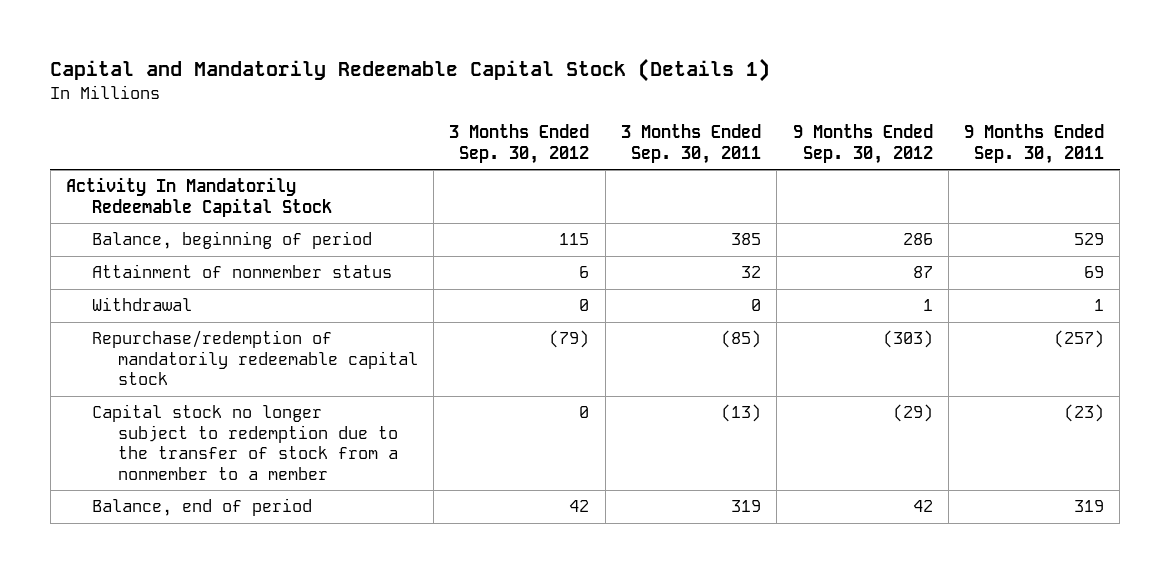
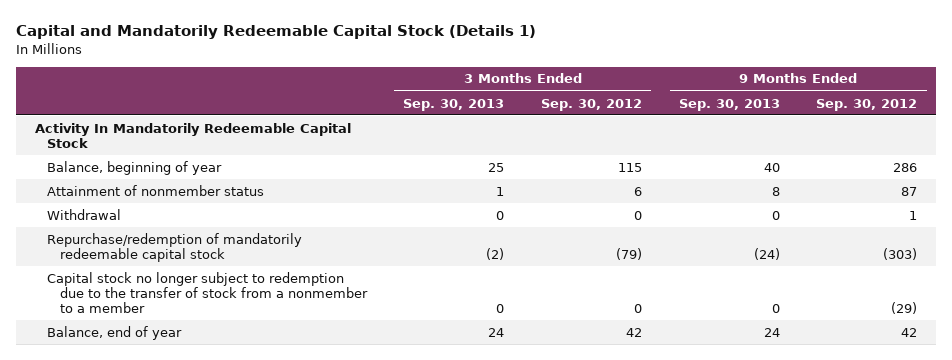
- | 3 Months Ended Sep. 30, 2012 | 3 Months Ended Sep. 30, 2011 | 9 Months Ended Sep. 30, 2012 | 9 Months Ended Sep. 30, 2011
+ | 3 Months Ended Sep. 30, 2013 | 3 Months Ended Sep. 30, 2012 | 9 Months Ended Sep. 30, 2013 | 9 Months Ended Sep. 30, 2012
- Balance, beginning of period | 115 | 385 | 286 | 529
+ Balance, beginning of year | 25 | 115 | 40 | 286
- Balance, end of period | 42 | 319 | 42 | 319
+ Balance, end of year | 24 | 42 | 24 | 42

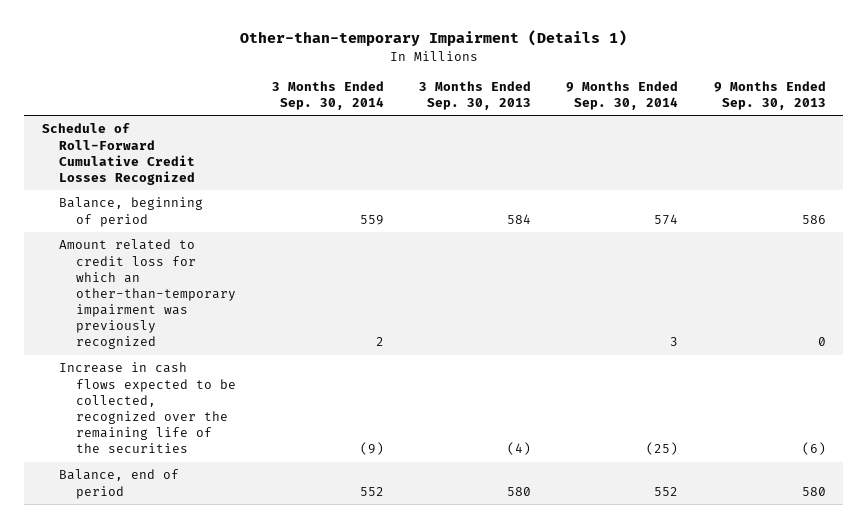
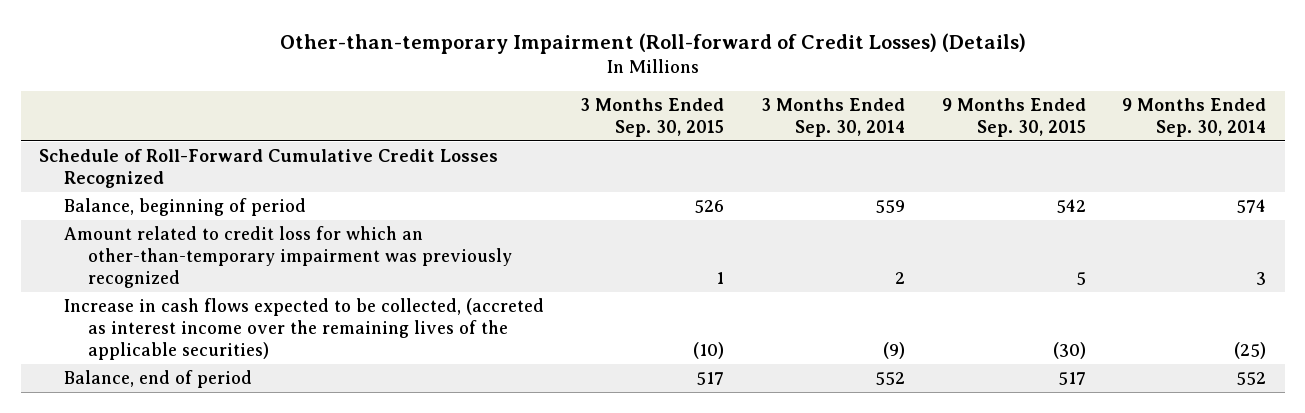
- Other-than-temporary Impairment (Details 1)
+ Other-than-temporary Impairment (Roll-forward of Credit Losses) (Details)
- | 3 Months Ended Sep. 30, 2014 | 3 Months Ended Sep. 30, 2013 | 9 Months Ended Sep. 30, 2014 | 9 Months Ended Sep. 30, 2013
+ | 3 Months Ended Sep. 30, 2015 | 3 Months Ended Sep. 30, 2014 | 9 Months Ended Sep. 30, 2015 | 9 Months Ended Sep. 30, 2014
- Increase in cash flows expected to be collected, recognized over the remaining life of the securities | (9) | (4) | (25) | (6)
+ Increase in cash flows expected to be collected, (accreted as interest income over the remaining lives of the applicable securities) | (10) | (9) | (30) | (25)

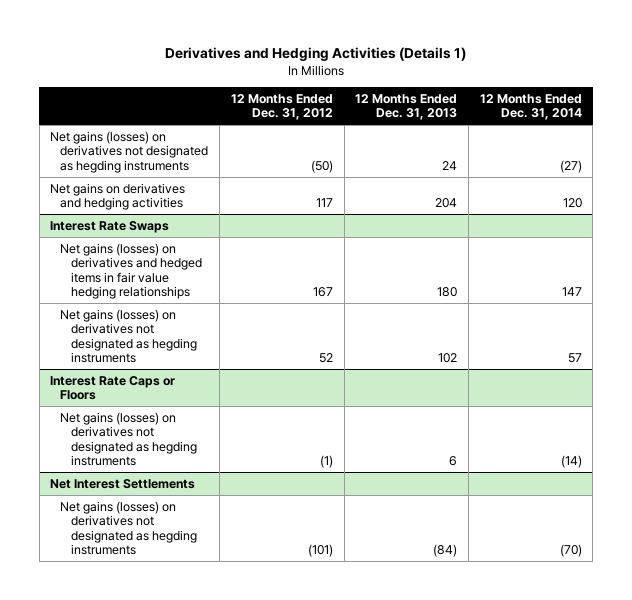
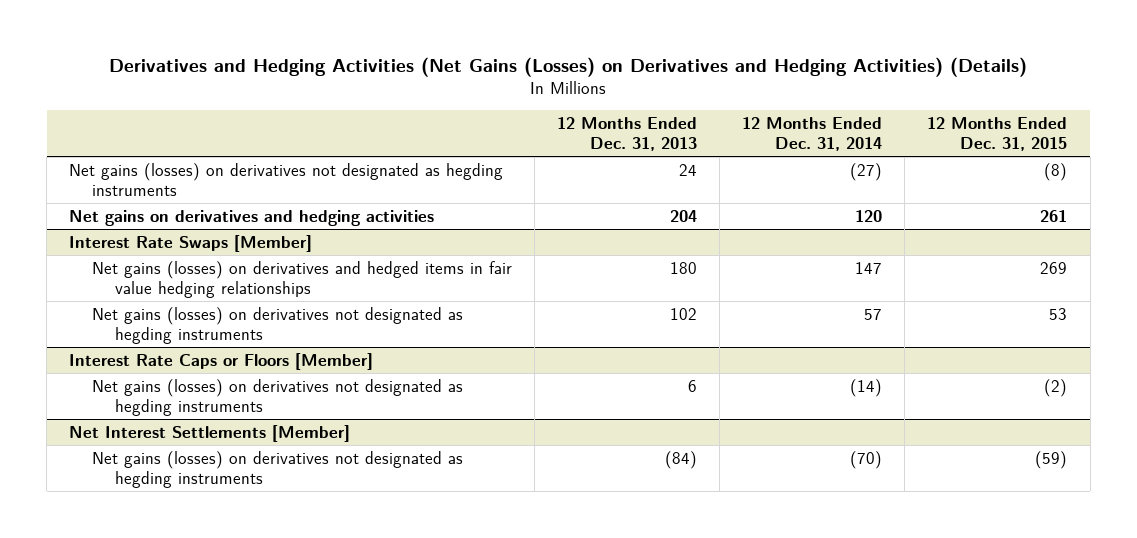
- Derivatives and Hedging Activities (Details 1)
+ Derivatives and Hedging Activities (Net Gains (Losses) on Derivatives and Hedging Activities) (Details)
- | 12 Months Ended Dec. 31, 2012 | 12 Months Ended Dec. 31, 2013 | 12 Months Ended Dec. 31, 2014
+ | 12 Months Ended Dec. 31, 2013 | 12 Months Ended Dec. 31, 2014 | 12 Months Ended Dec. 31, 2015
- Interest Rate Swaps
+ Interest Rate Swaps [Member]
- Interest Rate Caps or Floors
+ Interest Rate Caps or Floors [Member]
- Net Interest Settlements
+ Net Interest Settlements [Member]

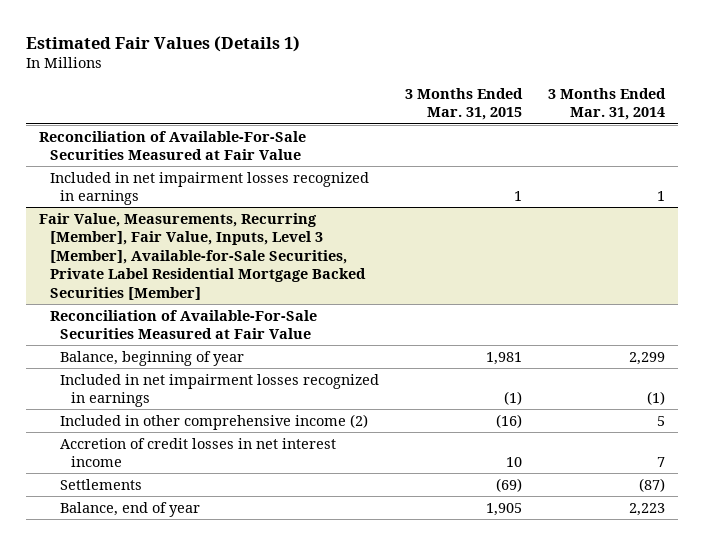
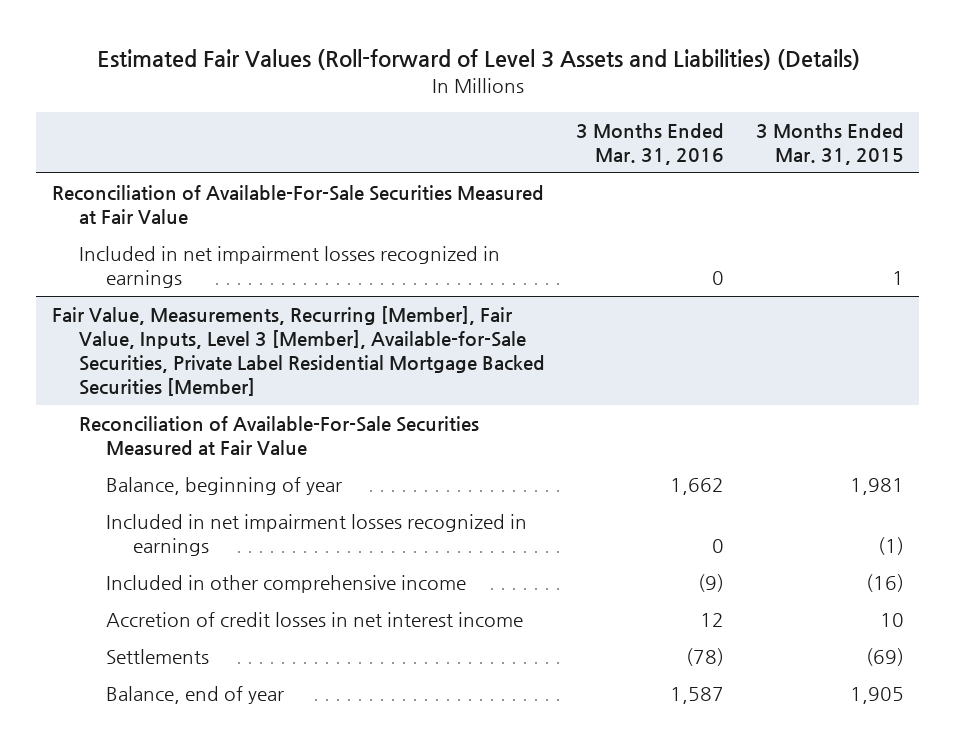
- Estimated Fair Values (Details 1)
+ Estimated Fair Values (Roll-forward of Level 3 Assets and Liabilities) (Details)
- | 3 Months Ended Mar. 31, 2015 | 3 Months Ended Mar. 31, 2014
+ | 3 Months Ended Mar. 31, 2016 | 3 Months Ended Mar. 31, 2015
@ Fair Value, Measurements, Recurring [Member], Fair Value, Inputs, Level 3 [Member], Available-for-Sale Securities, Private Label Residential Mortgage Backed Securities [Member]
- Included in other comprehensive income (2) | (16) | 5
+ Included in other comprehensive income | (9) | (16)

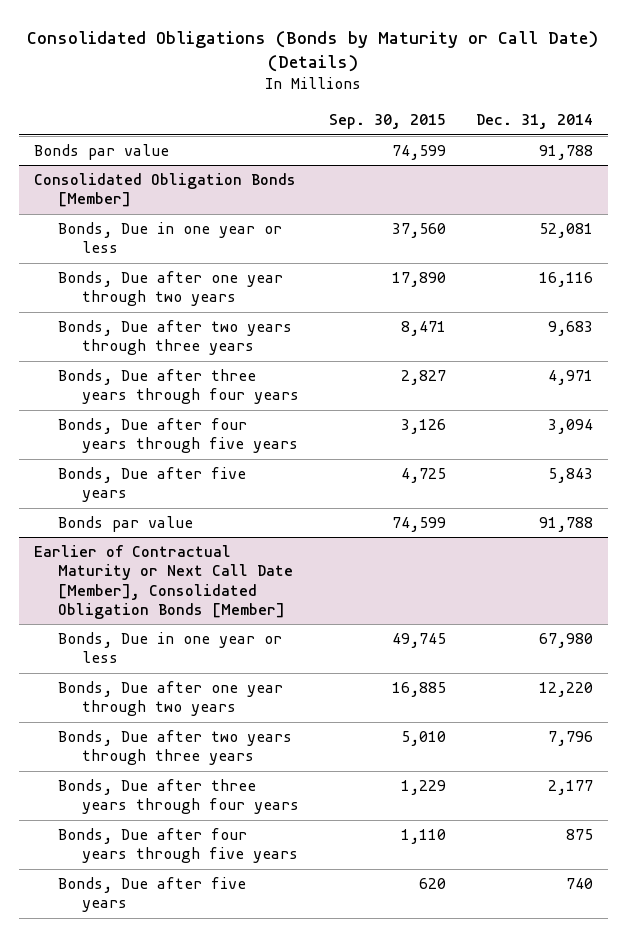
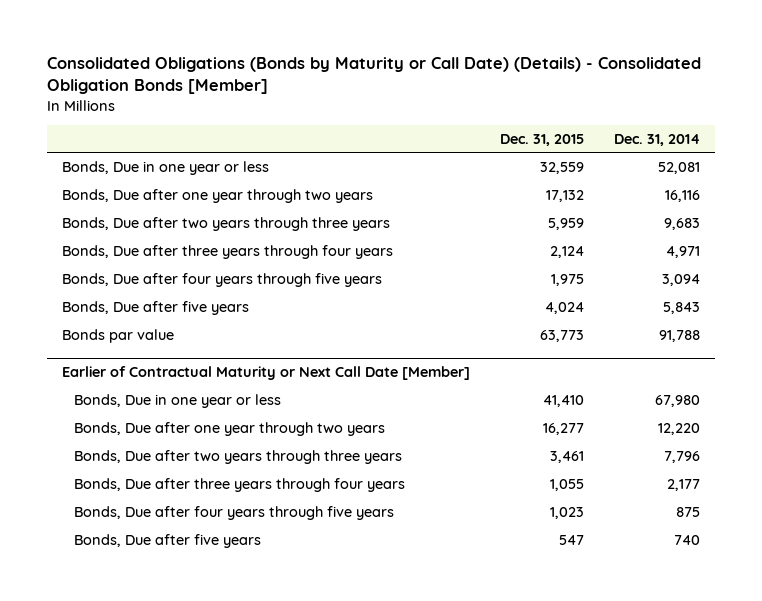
- Consolidated Obligations (Bonds by Maturity or Call Date) (Details)
+ Consolidated Obligations (Bonds by Maturity or Call Date) (Details) - Consolidated Obligation Bonds [Member]
- | Sep. 30, 2015 | Dec. 31, 2014
+ | Dec. 31, 2015 | Dec. 31, 2014
- Bonds par value | 74,599 | 91,788
- Consolidated Obligation Bonds [Member]
- Earlier of Contractual Maturity or Next Call Date [Member], Consolidated Obligation Bonds [Member]
+ Earlier of Contractual Maturity or Next Call Date [Member]

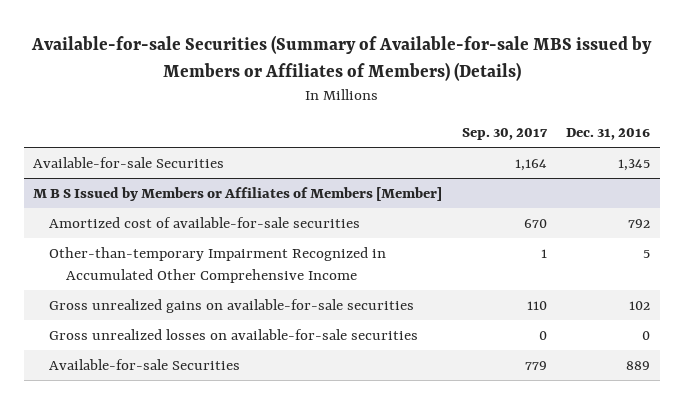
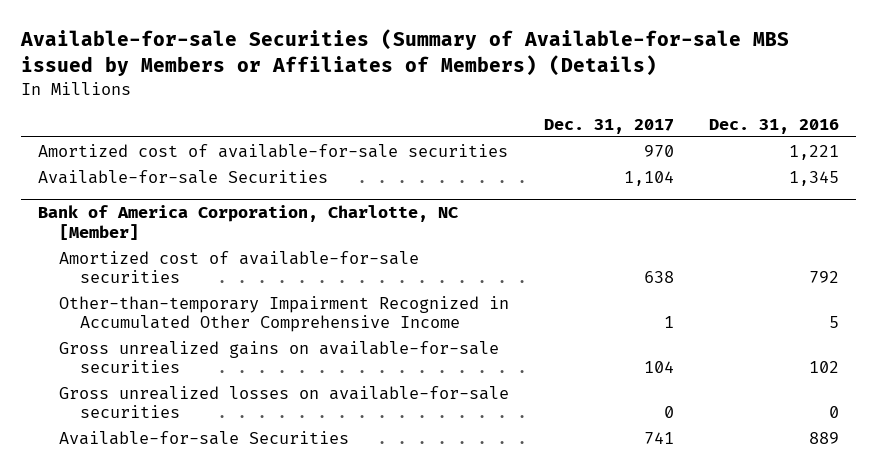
- | Sep. 30, 2017 | Dec. 31, 2016
+ | Dec. 31, 2017 | Dec. 31, 2016
+ Amortized cost of available-for-sale securities | 970 | 1,221
- M B S Issued by Members or Affiliates of Members [Member]
+ Bank of America Corporation, Charlotte, NC [Member]

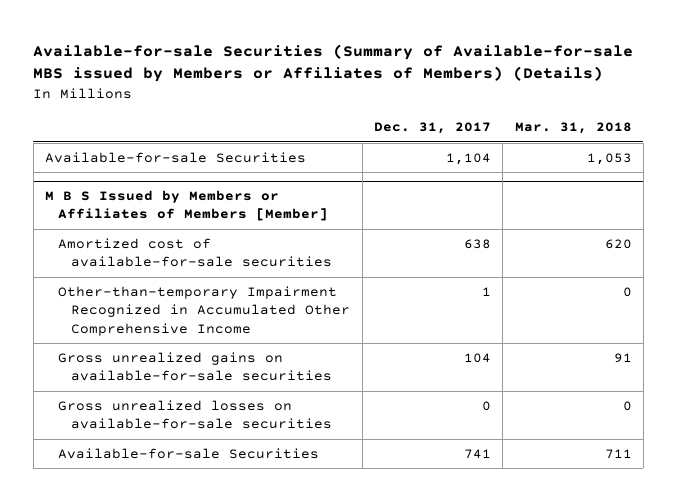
- | Dec. 31, 2017 | Dec. 31, 2016
+ | Dec. 31, 2017 | Mar. 31, 2018
- Amortized cost of available-for-sale securities | 970 | 1,221
- Bank of America Corporation, Charlotte, NC [Member]
+ M B S Issued by Members or Affiliates of Members [Member]

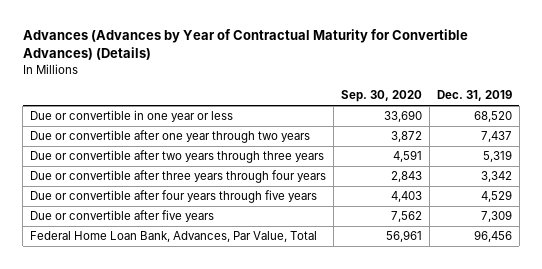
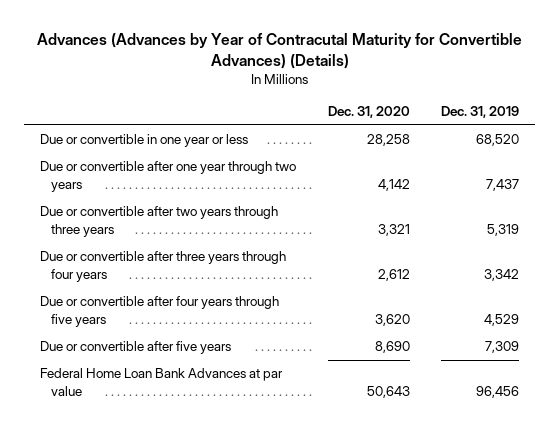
- Advances (Advances by Year of Contractual Maturity for Convertible Advances) (Details)
+ Advances (Advances by Year of Contracutal Maturity for Convertible Advances) (Details)
- | Sep. 30, 2020 | Dec. 31, 2019
+ | Dec. 31, 2020 | Dec. 31, 2019
- Federal Home Loan Bank, Advances, Par Value, Total | 56,961 | 96,456
+ Federal Home Loan Bank Advances at par value | 50,643 | 96,456

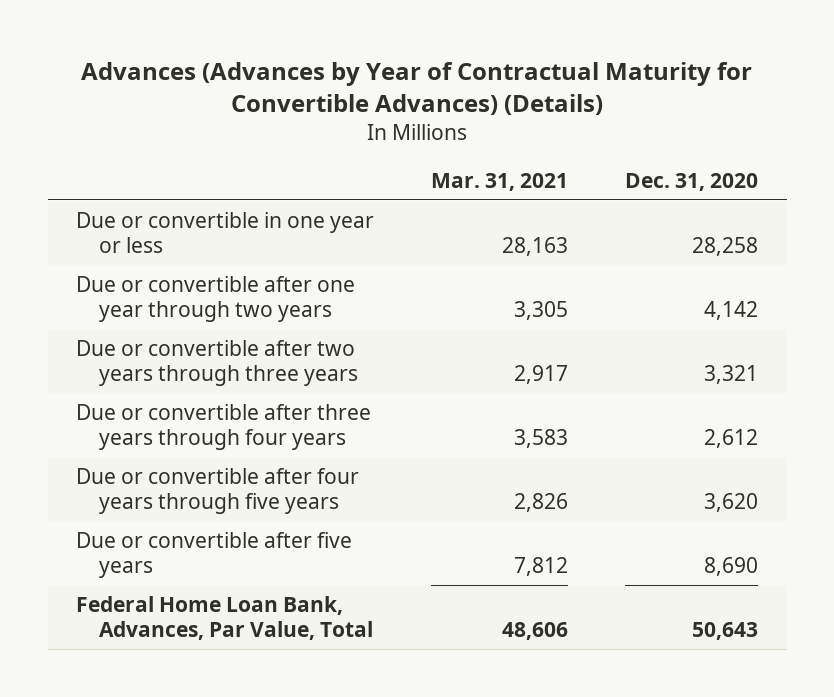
- Advances (Advances by Year of Contracutal Maturity for Convertible Advances) (Details)
+ Advances (Advances by Year of Contractual Maturity for Convertible Advances) (Details)
- | Dec. 31, 2020 | Dec. 31, 2019
+ | Mar. 31, 2021 | Dec. 31, 2020
- Federal Home Loan Bank Advances at par value | 50,643 | 96,456
+ Federal Home Loan Bank, Advances, Par Value, Total | 48,606 | 50,643

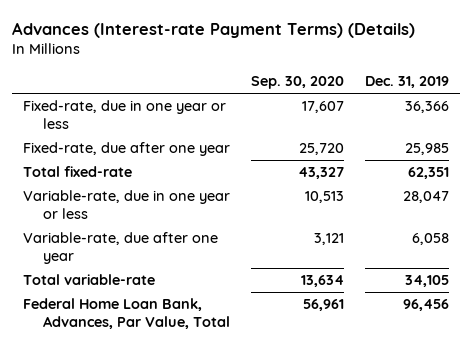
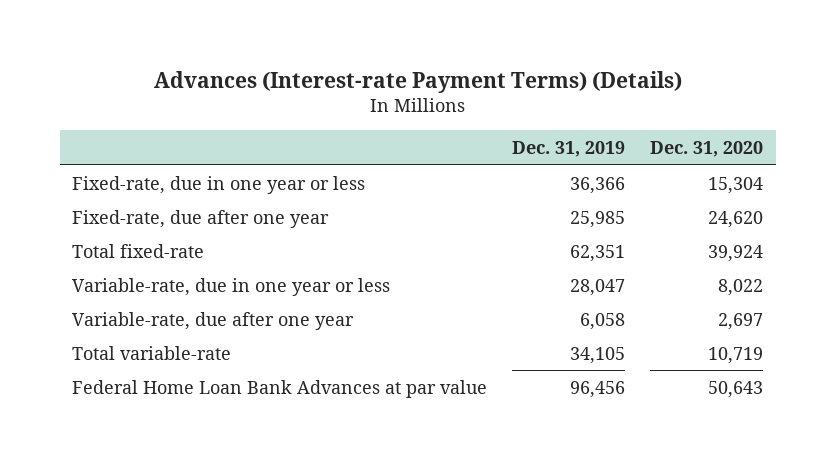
- | Sep. 30, 2020 | Dec. 31, 2019
+ | Dec. 31, 2019 | Dec. 31, 2020
- Federal Home Loan Bank, Advances, Par Value, Total | 56,961 | 96,456
+ Federal Home Loan Bank Advances at par value | 96,456 | 50,643

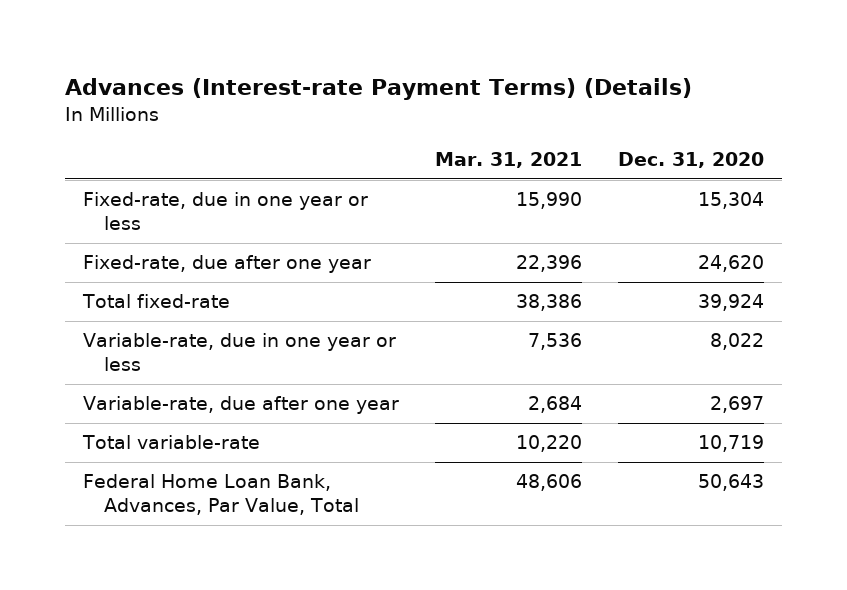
- | Dec. 31, 2019 | Dec. 31, 2020
+ | Mar. 31, 2021 | Dec. 31, 2020
- Federal Home Loan Bank Advances at par value | 96,456 | 50,643
+ Federal Home Loan Bank, Advances, Par Value, Total | 48,606 | 50,643

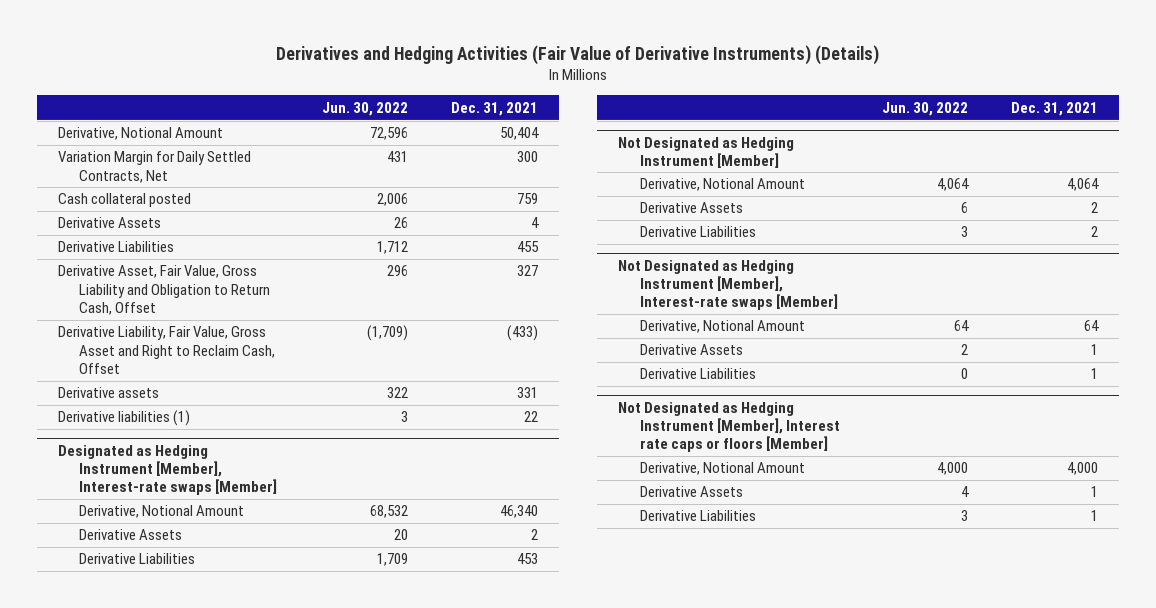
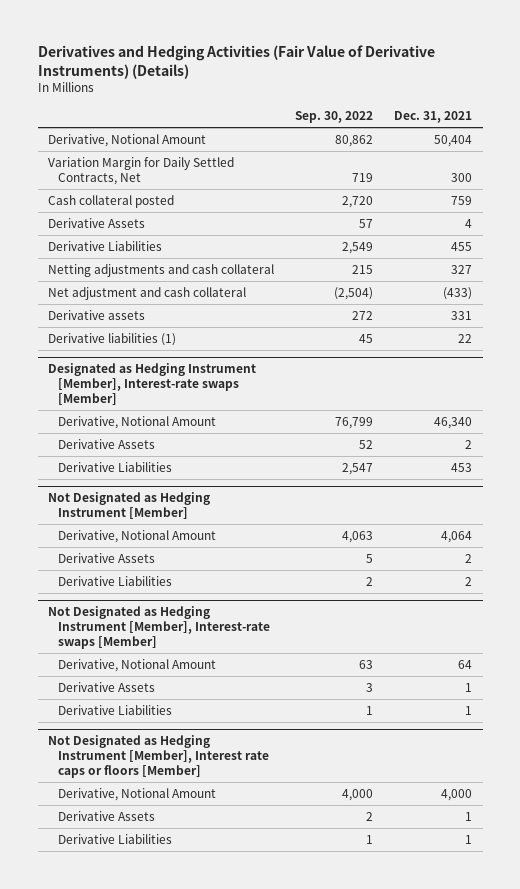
- | Jun. 30, 2022 | Dec. 31, 2021
+ | Sep. 30, 2022 | Dec. 31, 2021
- Derivative Asset, Fair Value, Gross Liability and Obligation to Return Cash, Offset | 296 | 327
- Derivative Liability, Fair Value, Gross Asset and Right to Reclaim Cash, Offset | (1,709) | (433)
+ Netting adjustments and cash collateral | 215 | 327
+ Net adjustment and cash collateral | (2,504) | (433)

